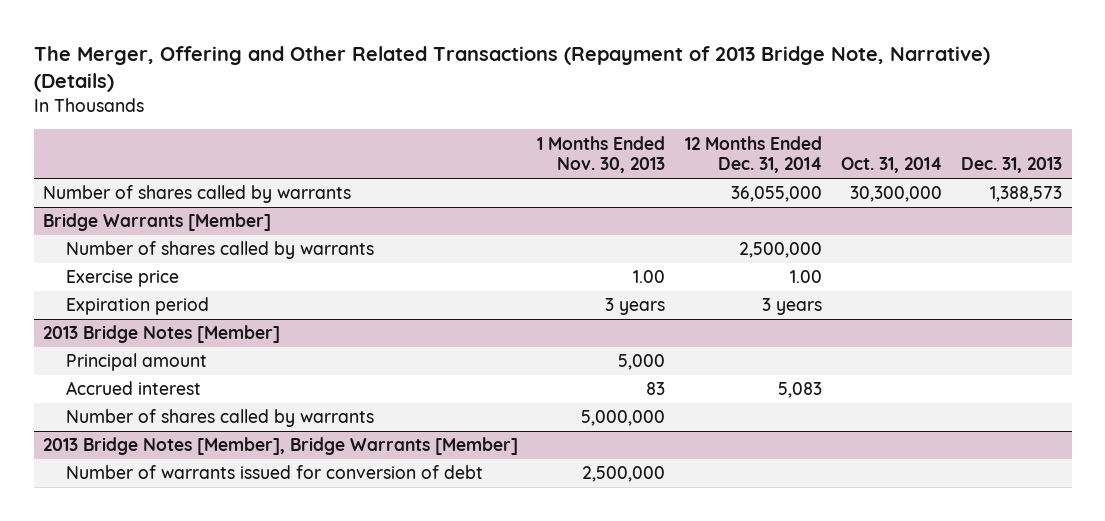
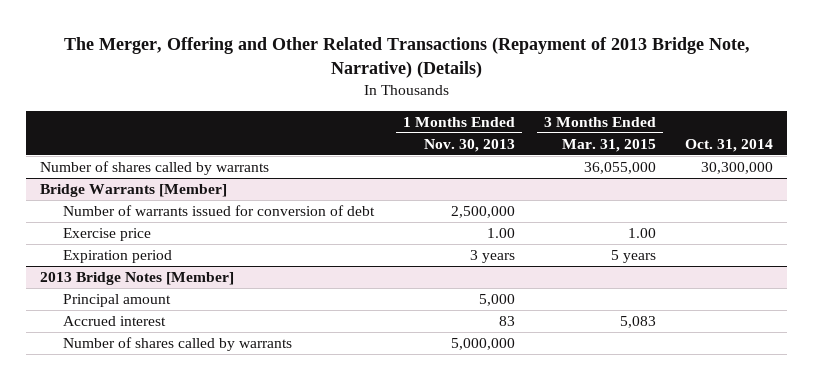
- | 1 Months Ended Nov. 30, 2013 | 12 Months Ended Dec. 31, 2014 | Oct. 31, 2014 | Dec. 31, 2013
+ | 1 Months Ended Nov. 30, 2013 | 3 Months Ended Mar. 31, 2015 | Oct. 31, 2014
@ Bridge Warrants [Member]
- Number of shares called by warrants | | 2,500,000 | |
+ Number of warrants issued for conversion of debt | 2,500,000 | |
- 2013 Bridge Notes [Member], Bridge Warrants [Member]
- Number of warrants issued for conversion of debt | 2,500,000 | | |

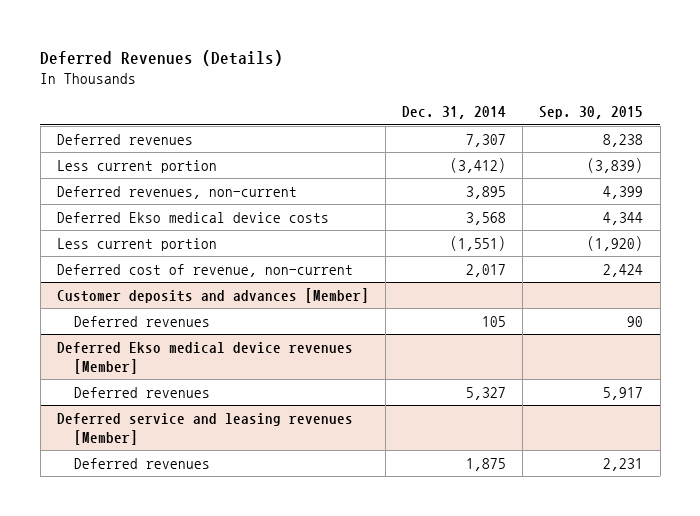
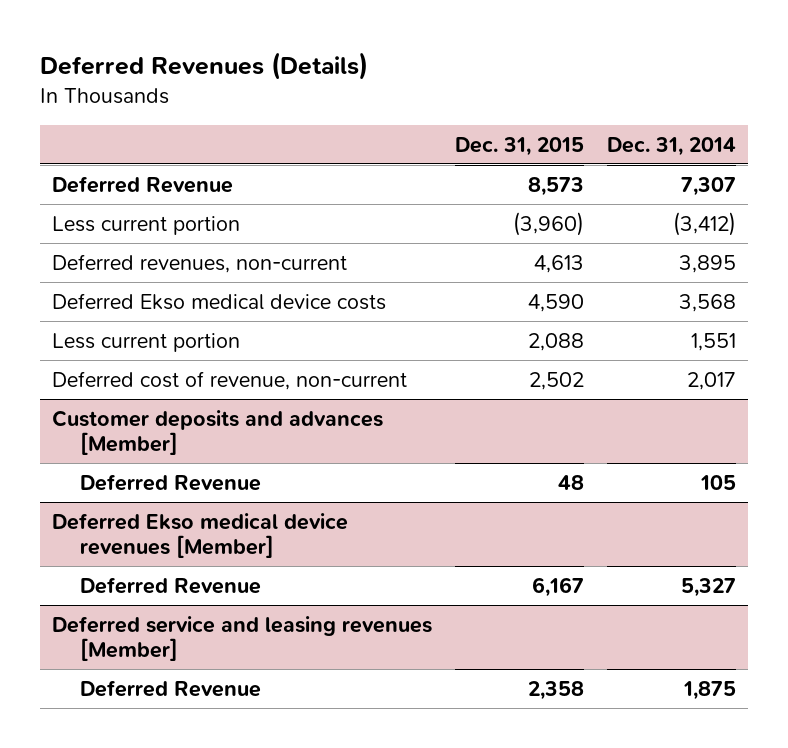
- | Dec. 31, 2014 | Sep. 30, 2015
+ | Dec. 31, 2015 | Dec. 31, 2014
- Deferred revenues | 7,307 | 8,238
+ Deferred Revenue | 8,573 | 7,307
- Less current portion | (1,551) | (1,920)
+ Less current portion | 2,088 | 1,551
@ Customer deposits and advances [Member]
- Deferred revenues | 105 | 90
+ Deferred Revenue | 48 | 105
@ Deferred Ekso medical device revenues [Member]
- Deferred revenues | 5,327 | 5,917
+ Deferred Revenue | 6,167 | 5,327
@ Deferred service and leasing revenues [Member]
- Deferred revenues | 1,875 | 2,231
+ Deferred Revenue | 2,358 | 1,875

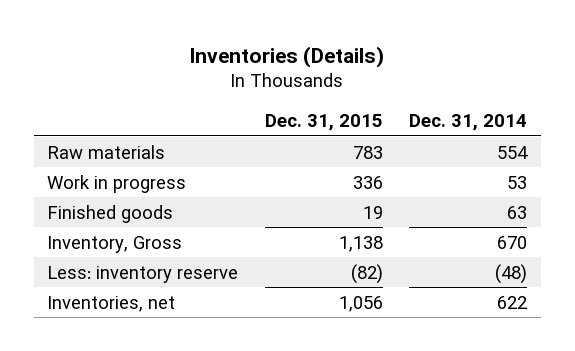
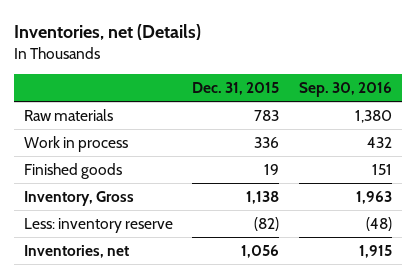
- Inventories (Details)
+ Inventories, net (Details)
- | Dec. 31, 2015 | Dec. 31, 2014
+ | Dec. 31, 2015 | Sep. 30, 2016
- Work in progress | 336 | 53
+ Work in process | 336 | 432

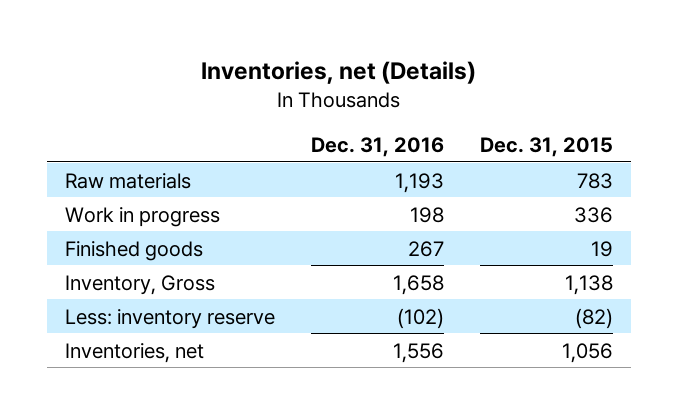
- | Dec. 31, 2015 | Sep. 30, 2016
+ | Dec. 31, 2016 | Dec. 31, 2015
- Work in process | 336 | 432
+ Work in progress | 198 | 336

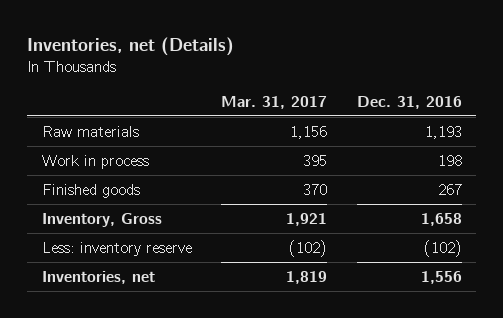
- | Dec. 31, 2016 | Dec. 31, 2015
+ | Mar. 31, 2017 | Dec. 31, 2016
- Work in progress | 198 | 336
+ Work in process | 395 | 198

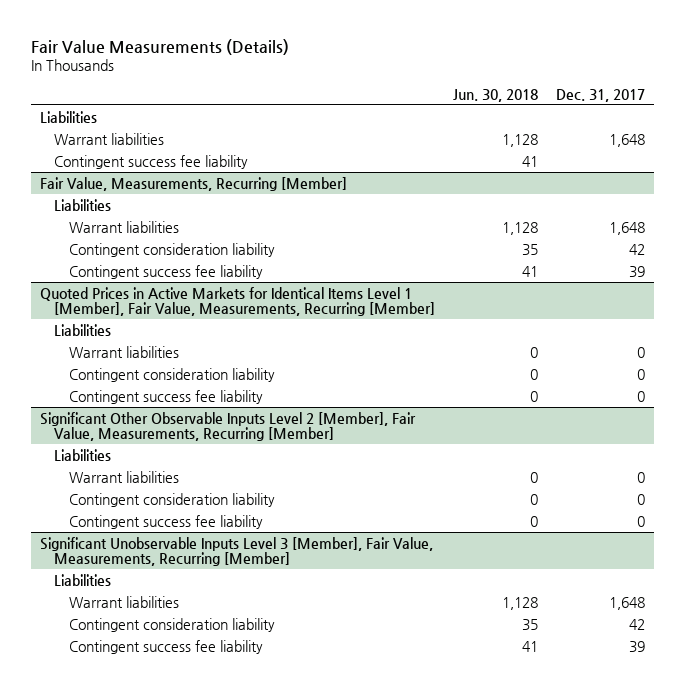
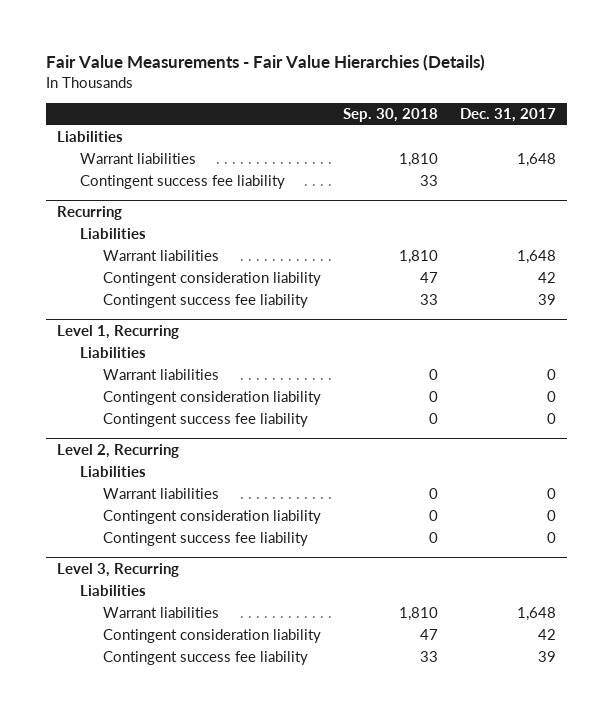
- Fair Value Measurements (Details)
+ Fair Value Measurements - Fair Value Hierarchies (Details)
- | Jun. 30, 2018 | Dec. 31, 2017
+ | Sep. 30, 2018 | Dec. 31, 2017
- Fair Value, Measurements, Recurring [Member]
+ Recurring
- Quoted Prices in Active Markets for Identical Items Level 1 [Member], Fair Value, Measurements, Recurring [Member]
+ Level 1, Recurring
- Significant Other Observable Inputs Level 2 [Member], Fair Value, Measurements, Recurring [Member]
+ Level 2, Recurring
- Significant Unobservable Inputs Level 3 [Member], Fair Value, Measurements, Recurring [Member]
+ Level 3, Recurring

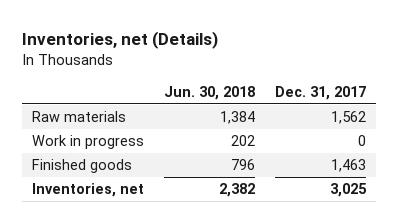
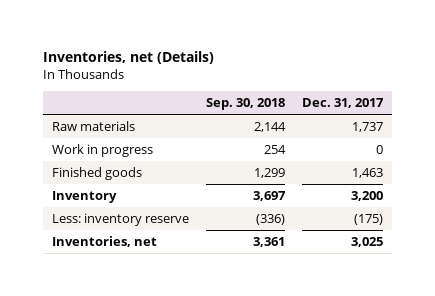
- | Jun. 30, 2018 | Dec. 31, 2017
+ | Sep. 30, 2018 | Dec. 31, 2017
- Raw materials | 1,384 | 1,562
+ Raw materials | 2,144 | 1,737
+ Inventory | 3,697 | 3,200
+ Less: inventory reserve | (336) | (175)

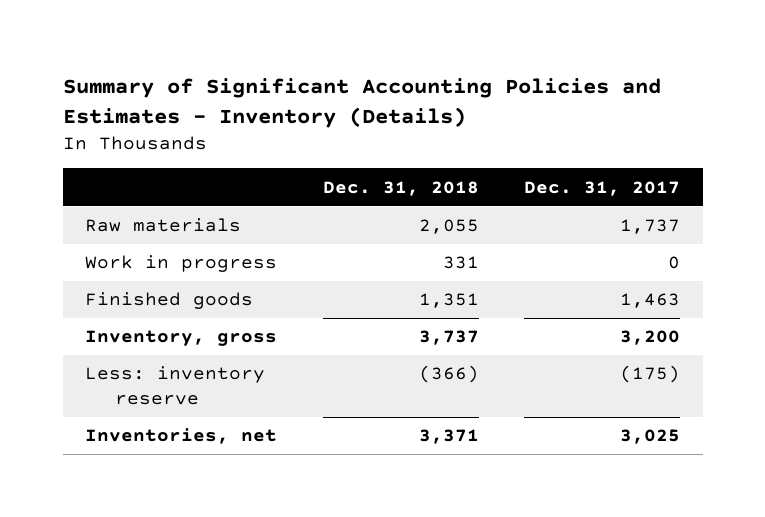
- Inventories, net (Details)
+ Summary of Significant Accounting Policies and Estimates - Inventory (Details)
- | Sep. 30, 2018 | Dec. 31, 2017
+ | Dec. 31, 2018 | Dec. 31, 2017
- Inventory | 3,697 | 3,200
+ Inventory, gross | 3,737 | 3,200

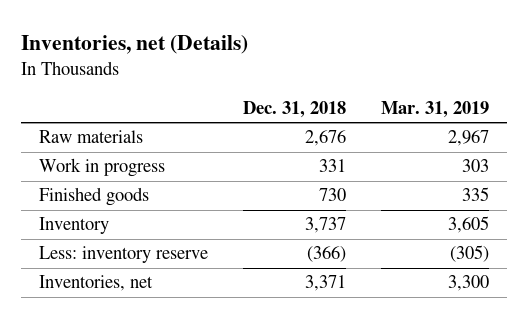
- Summary of Significant Accounting Policies and Estimates - Inventory (Details)
+ Inventories, net (Details)
- | Dec. 31, 2018 | Dec. 31, 2017
+ | Dec. 31, 2018 | Mar. 31, 2019
- Raw materials | 2,055 | 1,737
+ Raw materials | 2,676 | 2,967
- Finished goods | 1,351 | 1,463
- Inventory, gross | 3,737 | 3,200
+ Finished goods | 730 | 335
+ Inventory | 3,737 | 3,605

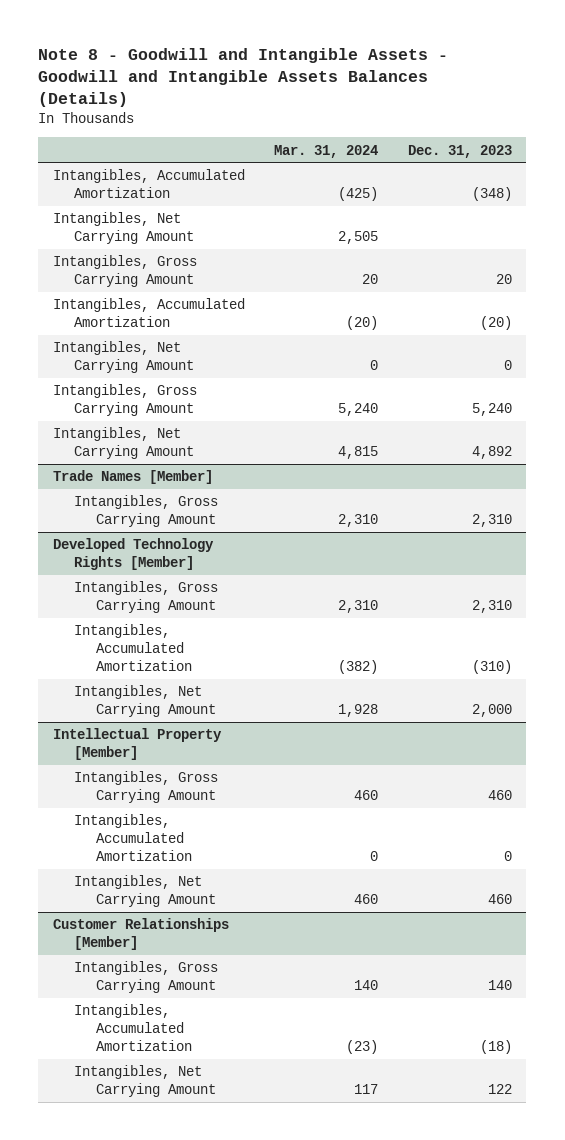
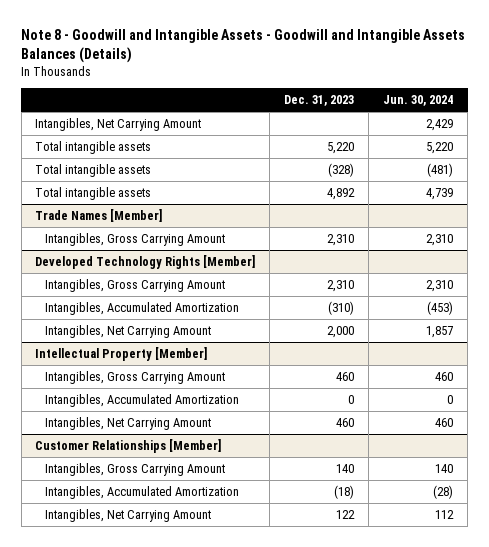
- | Mar. 31, 2024 | Dec. 31, 2023
+ | Dec. 31, 2023 | Jun. 30, 2024
- Intangibles, Accumulated Amortization | (425) | (348)
- Intangibles, Gross Carrying Amount | 20 | 20
- Intangibles, Accumulated Amortization | (20) | (20)
- Intangibles, Net Carrying Amount | 0 | 0
- Intangibles, Gross Carrying Amount | 5,240 | 5,240
- Intangibles, Net Carrying Amount | 4,815 | 4,892
+ Total intangible assets | 5,220 | 5,220
+ Total intangible assets | (328) | (481)
+ Total intangible assets | 4,892 | 4,739

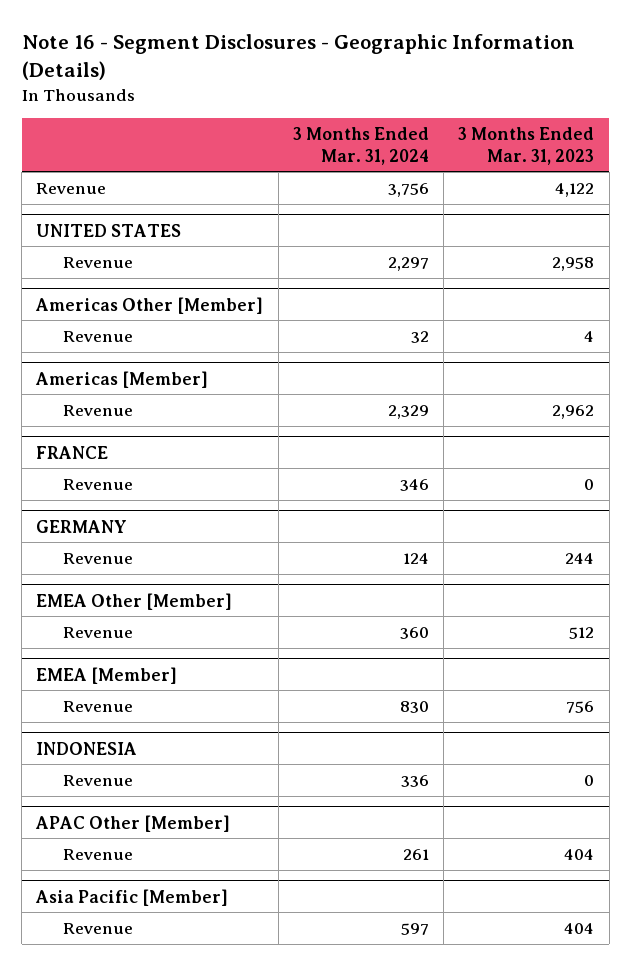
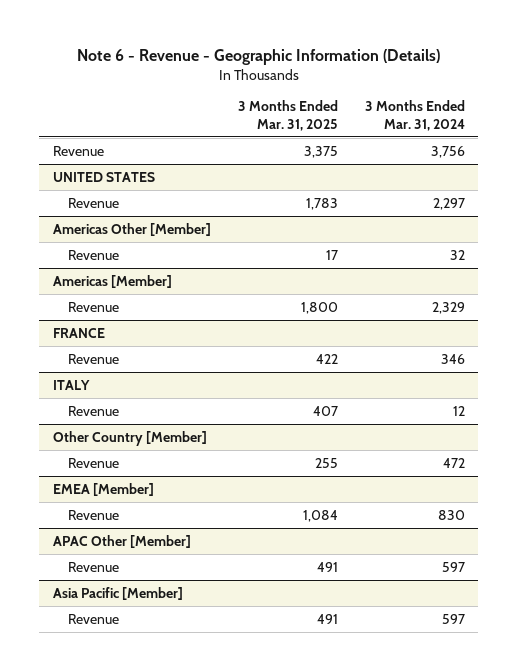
- Note 16 - Segment Disclosures - Geographic Information (Details)
+ Note 6 - Revenue - Geographic Information (Details)
- | 3 Months Ended Mar. 31, 2024 | 3 Months Ended Mar. 31, 2023
+ | 3 Months Ended Mar. 31, 2025 | 3 Months Ended Mar. 31, 2024
- GERMANY
- Revenue | 124 | 244
- EMEA Other [Member]
- Revenue | 360 | 512
+ ITALY
+ Revenue | 407 | 12
+ Other Country [Member]
+ Revenue | 255 | 472
- INDONESIA
- Revenue | 336 | 0
@ APAC Other [Member]
- Revenue | 261 | 404
+ Revenue | 491 | 597

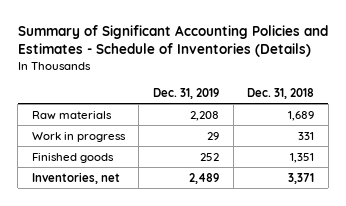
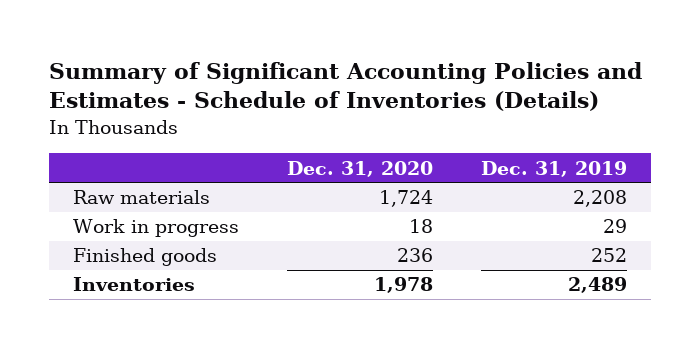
- | Dec. 31, 2019 | Dec. 31, 2018
+ | Dec. 31, 2020 | Dec. 31, 2019
- Inventories, net | 2,489 | 3,371
+ Inventories | 1,978 | 2,489

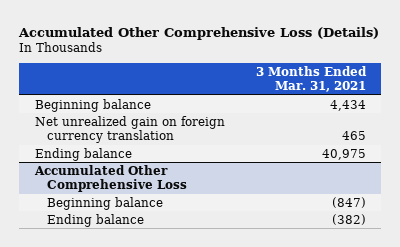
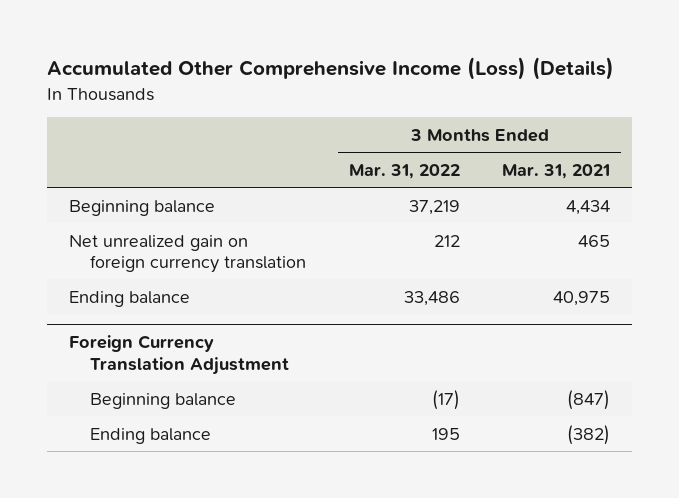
- Accumulated Other Comprehensive Loss (Details)
+ Accumulated Other Comprehensive Income (Loss) (Details)
- | 3 Months Ended Mar. 31, 2021
+ | 3 Months Ended Mar. 31, 2022 | 3 Months Ended Mar. 31, 2021
- Accumulated Other Comprehensive Loss
+ Foreign Currency Translation Adjustment

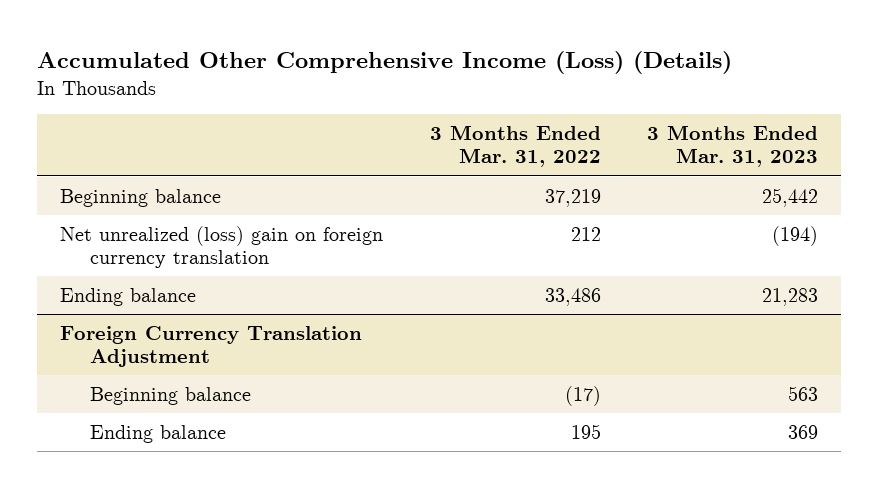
- | 3 Months Ended Mar. 31, 2022 | 3 Months Ended Mar. 31, 2021
+ | 3 Months Ended Mar. 31, 2022 | 3 Months Ended Mar. 31, 2023
- Net unrealized gain on foreign currency translation | 212 | 465
+ Net unrealized (loss) gain on foreign currency translation | 212 | (194)

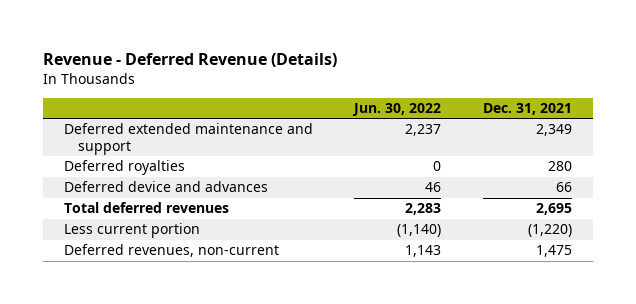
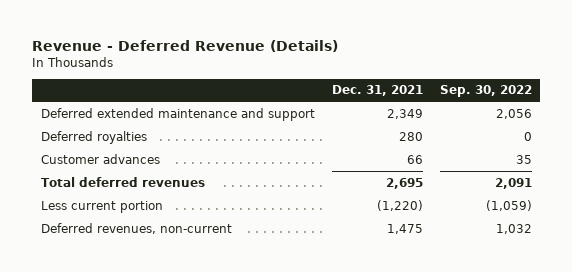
- | Jun. 30, 2022 | Dec. 31, 2021
+ | Dec. 31, 2021 | Sep. 30, 2022
- Deferred device and advances | 46 | 66
+ Customer advances | 66 | 35

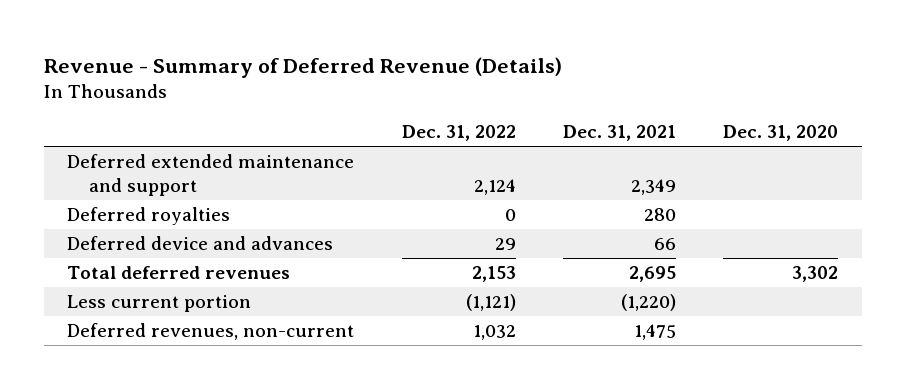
- Revenue - Deferred Revenue (Details)
+ Revenue - Summary of Deferred Revenue (Details)
- | Dec. 31, 2021 | Sep. 30, 2022
+ | Dec. 31, 2022 | Dec. 31, 2021 | Dec. 31, 2020
- Customer advances | 66 | 35
+ Deferred device and advances | 29 | 66 |

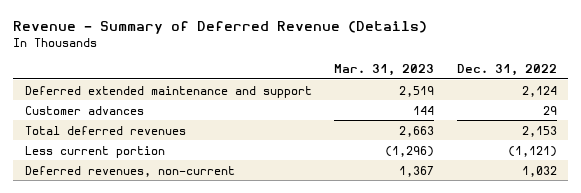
- | Dec. 31, 2022 | Dec. 31, 2021 | Dec. 31, 2020
+ | Mar. 31, 2023 | Dec. 31, 2022
- Deferred royalties | 0 | 280 |
- Deferred device and advances | 29 | 66 |
+ Customer advances | 144 | 29

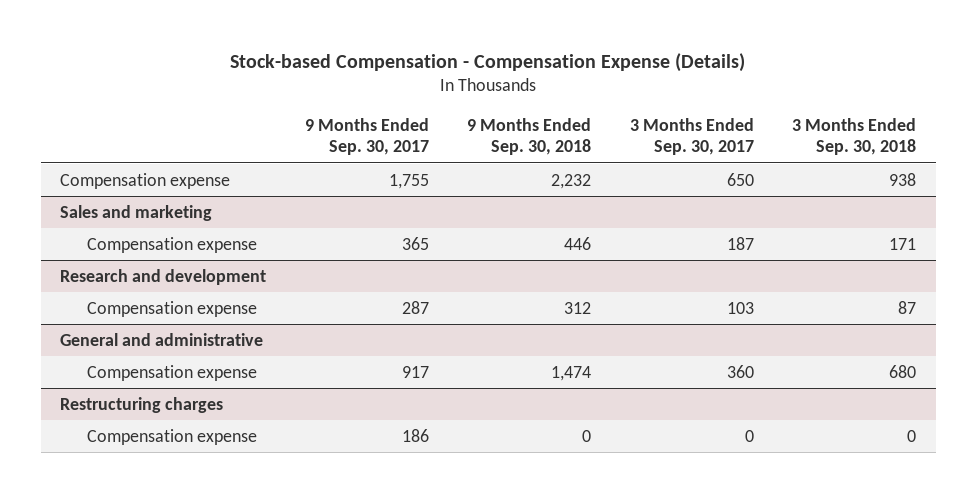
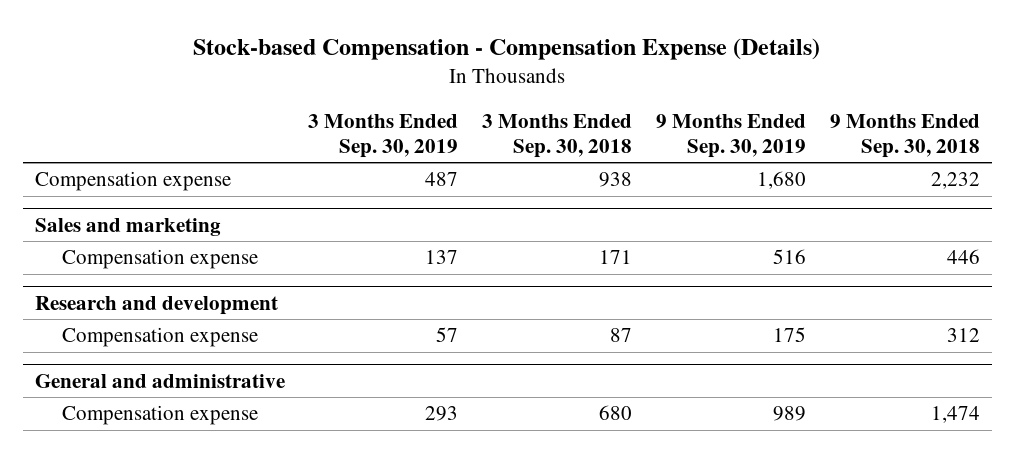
- | 9 Months Ended Sep. 30, 2017 | 9 Months Ended Sep. 30, 2018 | 3 Months Ended Sep. 30, 2017 | 3 Months Ended Sep. 30, 2018
+ | 3 Months Ended Sep. 30, 2019 | 3 Months Ended Sep. 30, 2018 | 9 Months Ended Sep. 30, 2019 | 9 Months Ended Sep. 30, 2018
- Restructuring charges
- Compensation expense | 186 | 0 | 0 | 0

